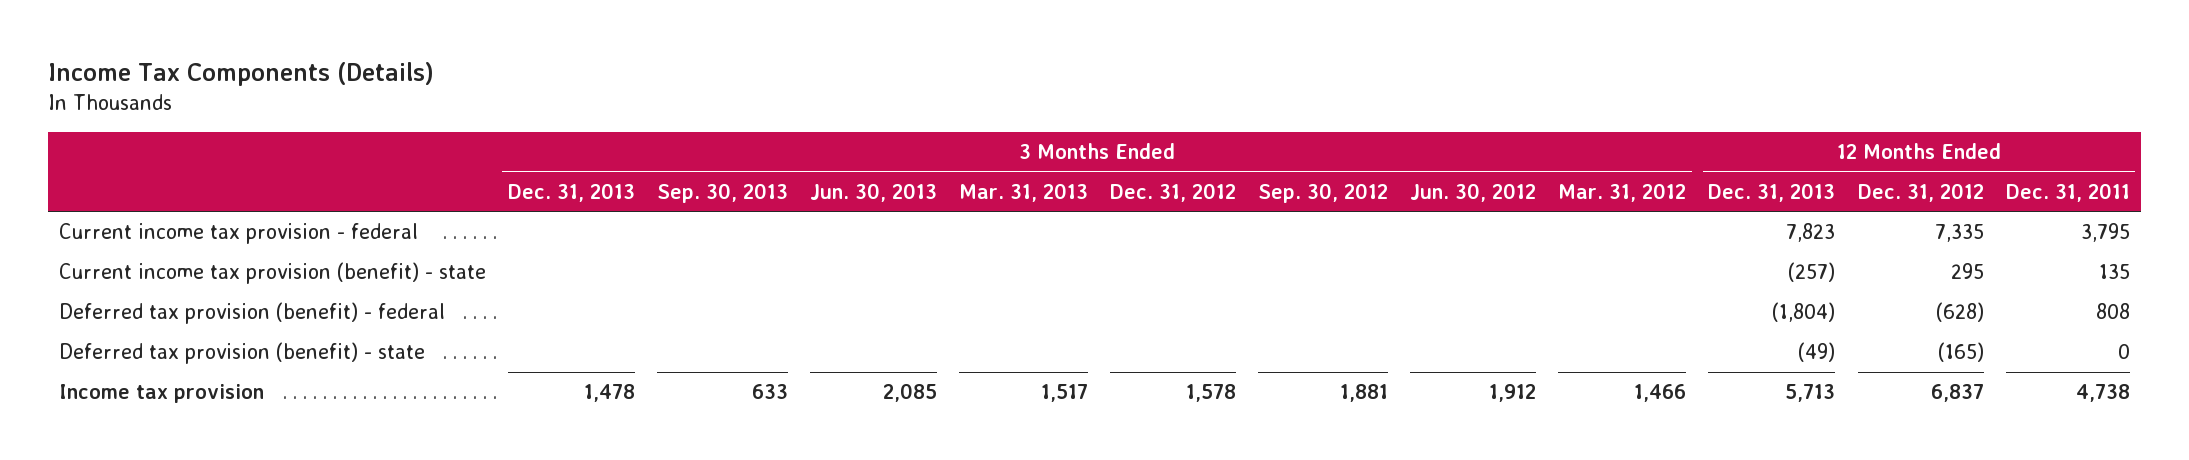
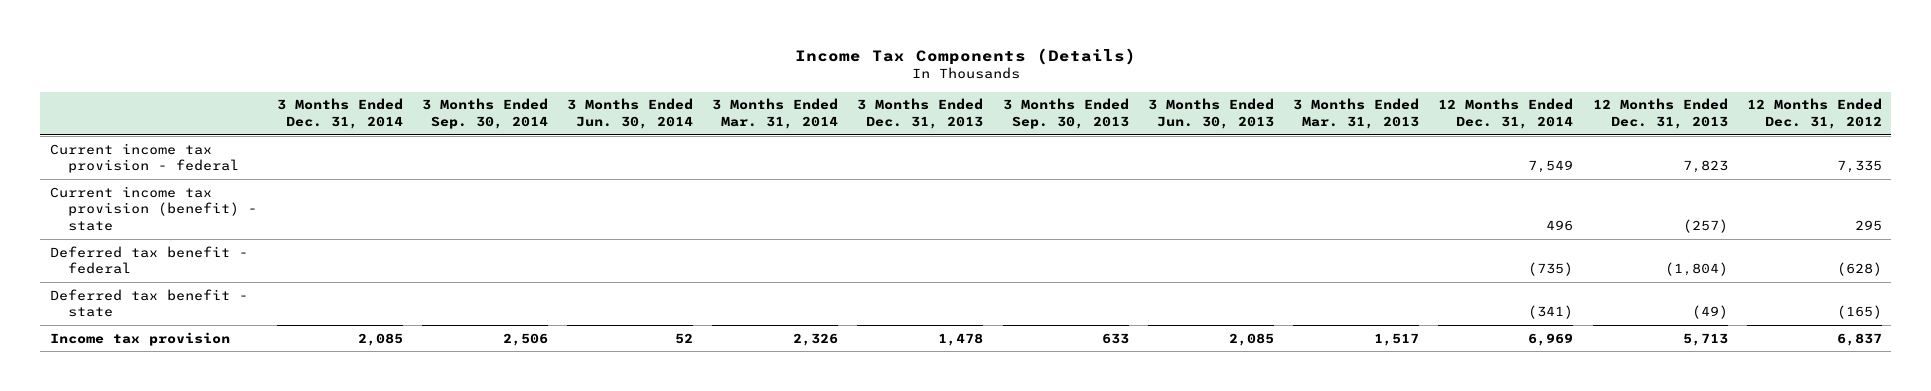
- | 3 Months Ended Dec. 31, 2013 | 3 Months Ended Sep. 30, 2013 | 3 Months Ended Jun. 30, 2013 | 3 Months Ended Mar. 31, 2013 | 3 Months Ended Dec. 31, 2012 | 3 Months Ended Sep. 30, 2012 | 3 Months Ended Jun. 30, 2012 | 3 Months Ended Mar. 31, 2012 | 12 Months Ended Dec. 31, 2013 | 12 Months Ended Dec. 31, 2012 | 12 Months Ended Dec. 31, 2011
+ | 3 Months Ended Dec. 31, 2014 | 3 Months Ended Sep. 30, 2014 | 3 Months Ended Jun. 30, 2014 | 3 Months Ended Mar. 31, 2014 | 3 Months Ended Dec. 31, 2013 | 3 Months Ended Sep. 30, 2013 | 3 Months Ended Jun. 30, 2013 | 3 Months Ended Mar. 31, 2013 | 12 Months Ended Dec. 31, 2014 | 12 Months Ended Dec. 31, 2013 | 12 Months Ended Dec. 31, 2012
- Deferred tax provision (benefit) - federal | | | | | | | | | (1,804) | (628) | 808
- Deferred tax provision (benefit) - state | | | | | | | | | (49) | (165) | 0
+ Deferred tax benefit - federal | | | | | | | | | (735) | (1,804) | (628)
+ Deferred tax benefit - state | | | | | | | | | (341) | (49) | (165)

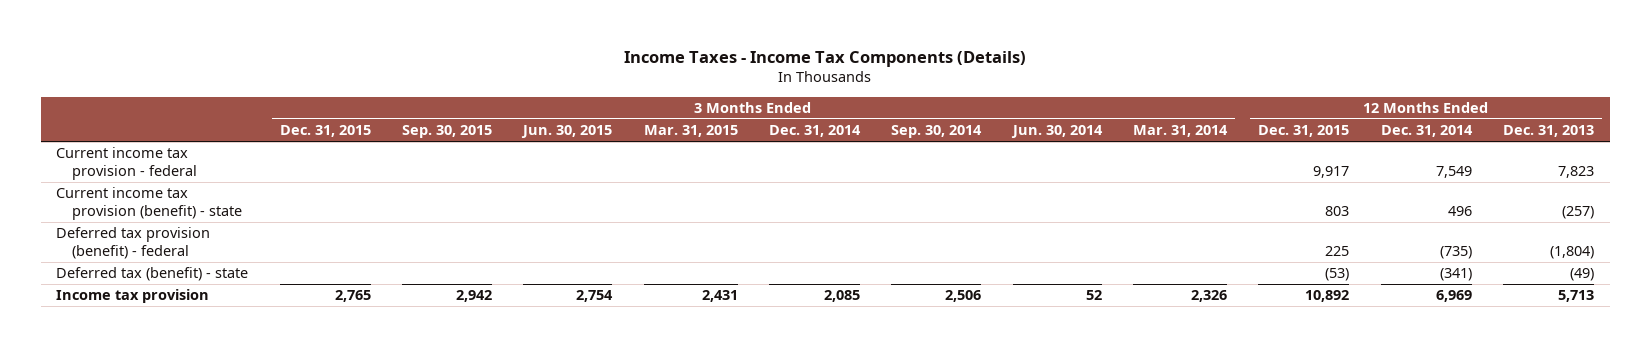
- Income Tax Components (Details)
+ Income Taxes - Income Tax Components (Details)
- | 3 Months Ended Dec. 31, 2014 | 3 Months Ended Sep. 30, 2014 | 3 Months Ended Jun. 30, 2014 | 3 Months Ended Mar. 31, 2014 | 3 Months Ended Dec. 31, 2013 | 3 Months Ended Sep. 30, 2013 | 3 Months Ended Jun. 30, 2013 | 3 Months Ended Mar. 31, 2013 | 12 Months Ended Dec. 31, 2014 | 12 Months Ended Dec. 31, 2013 | 12 Months Ended Dec. 31, 2012
+ | 3 Months Ended Dec. 31, 2015 | 3 Months Ended Sep. 30, 2015 | 3 Months Ended Jun. 30, 2015 | 3 Months Ended Mar. 31, 2015 | 3 Months Ended Dec. 31, 2014 | 3 Months Ended Sep. 30, 2014 | 3 Months Ended Jun. 30, 2014 | 3 Months Ended Mar. 31, 2014 | 12 Months Ended Dec. 31, 2015 | 12 Months Ended Dec. 31, 2014 | 12 Months Ended Dec. 31, 2013
- Deferred tax benefit - federal | | | | | | | | | (735) | (1,804) | (628)
- Deferred tax benefit - state | | | | | | | | | (341) | (49) | (165)
+ Deferred tax provision (benefit) - federal | | | | | | | | | 225 | (735) | (1,804)
+ Deferred tax (benefit) - state | | | | | | | | | (53) | (341) | (49)

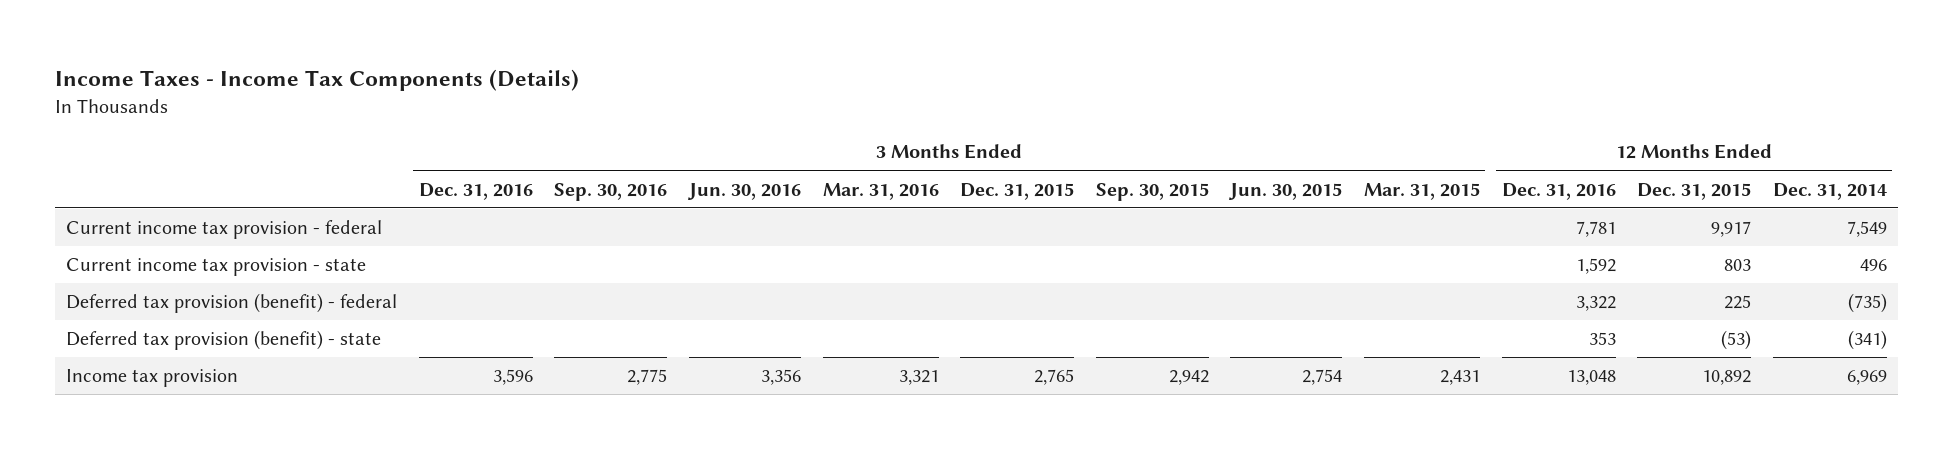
- | 3 Months Ended Dec. 31, 2015 | 3 Months Ended Sep. 30, 2015 | 3 Months Ended Jun. 30, 2015 | 3 Months Ended Mar. 31, 2015 | 3 Months Ended Dec. 31, 2014 | 3 Months Ended Sep. 30, 2014 | 3 Months Ended Jun. 30, 2014 | 3 Months Ended Mar. 31, 2014 | 12 Months Ended Dec. 31, 2015 | 12 Months Ended Dec. 31, 2014 | 12 Months Ended Dec. 31, 2013
+ | 3 Months Ended Dec. 31, 2016 | 3 Months Ended Sep. 30, 2016 | 3 Months Ended Jun. 30, 2016 | 3 Months Ended Mar. 31, 2016 | 3 Months Ended Dec. 31, 2015 | 3 Months Ended Sep. 30, 2015 | 3 Months Ended Jun. 30, 2015 | 3 Months Ended Mar. 31, 2015 | 12 Months Ended Dec. 31, 2016 | 12 Months Ended Dec. 31, 2015 | 12 Months Ended Dec. 31, 2014
- Current income tax provision (benefit) - state | | | | | | | | | 803 | 496 | (257)
+ Current income tax provision - state | | | | | | | | | 1,592 | 803 | 496
- Deferred tax (benefit) - state | | | | | | | | | (53) | (341) | (49)
+ Deferred tax provision (benefit) - state | | | | | | | | | 353 | (53) | (341)

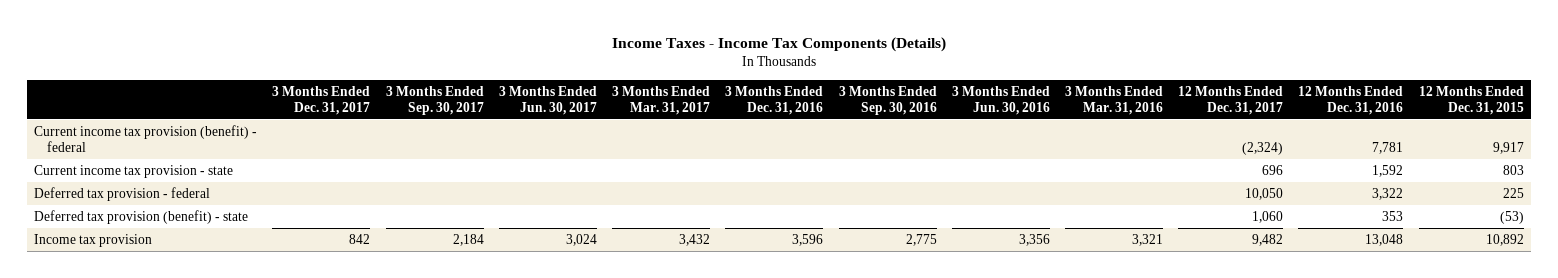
- | 3 Months Ended Dec. 31, 2016 | 3 Months Ended Sep. 30, 2016 | 3 Months Ended Jun. 30, 2016 | 3 Months Ended Mar. 31, 2016 | 3 Months Ended Dec. 31, 2015 | 3 Months Ended Sep. 30, 2015 | 3 Months Ended Jun. 30, 2015 | 3 Months Ended Mar. 31, 2015 | 12 Months Ended Dec. 31, 2016 | 12 Months Ended Dec. 31, 2015 | 12 Months Ended Dec. 31, 2014
+ | 3 Months Ended Dec. 31, 2017 | 3 Months Ended Sep. 30, 2017 | 3 Months Ended Jun. 30, 2017 | 3 Months Ended Mar. 31, 2017 | 3 Months Ended Dec. 31, 2016 | 3 Months Ended Sep. 30, 2016 | 3 Months Ended Jun. 30, 2016 | 3 Months Ended Mar. 31, 2016 | 12 Months Ended Dec. 31, 2017 | 12 Months Ended Dec. 31, 2016 | 12 Months Ended Dec. 31, 2015
- Current income tax provision - federal | | | | | | | | | 7,781 | 9,917 | 7,549
+ Current income tax provision (benefit) - federal | | | | | | | | | (2,324) | 7,781 | 9,917
- Deferred tax provision (benefit) - federal | | | | | | | | | 3,322 | 225 | (735)
+ Deferred tax provision - federal | | | | | | | | | 10,050 | 3,322 | 225

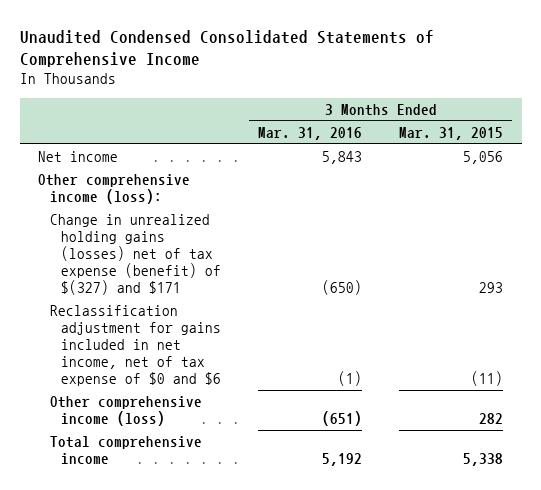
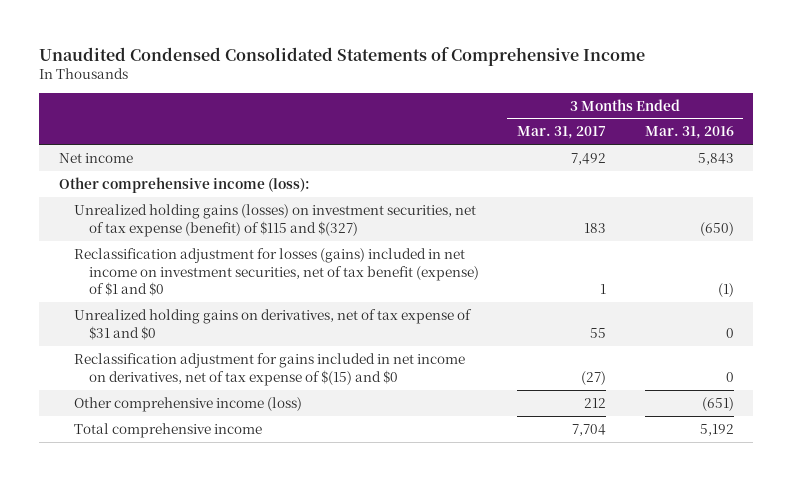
- | 3 Months Ended Mar. 31, 2016 | 3 Months Ended Mar. 31, 2015
+ | 3 Months Ended Mar. 31, 2017 | 3 Months Ended Mar. 31, 2016
- Change in unrealized holding gains (losses) net of tax expense (benefit) of $(327) and $171 | (650) | 293
- Reclassification adjustment for gains included in net income, net of tax expense of $0 and $6 | (1) | (11)
+ Unrealized holding gains (losses) on investment securities, net of tax expense (benefit) of $115 and $(327) | 183 | (650)
+ Reclassification adjustment for losses (gains) included in net income on investment securities, net of tax benefit (expense) of $1 and $0 | 1 | (1)
+ Unrealized holding gains on derivatives, net of tax expense of $31 and $0 | 55 | 0
+ Reclassification adjustment for gains included in net income on derivatives, net of tax expense of $(15) and $0 | (27) | 0

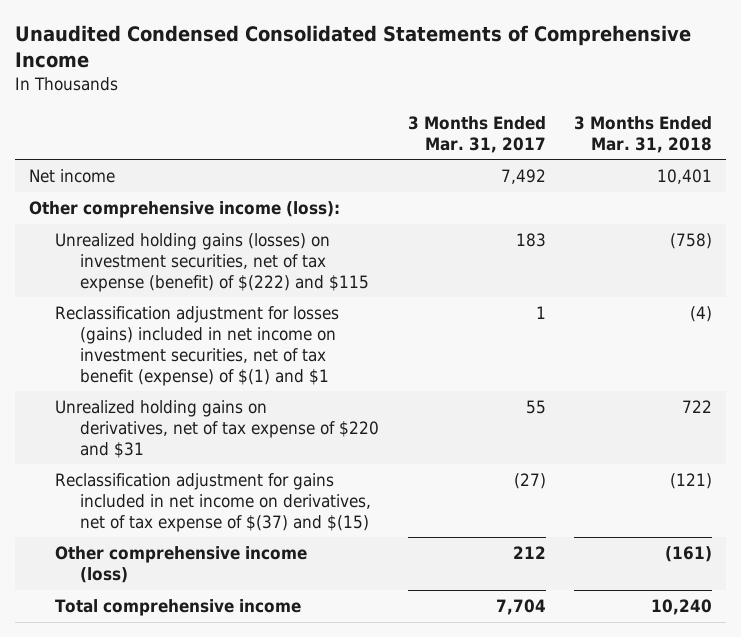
- | 3 Months Ended Mar. 31, 2017 | 3 Months Ended Mar. 31, 2016
+ | 3 Months Ended Mar. 31, 2017 | 3 Months Ended Mar. 31, 2018
- Unrealized holding gains (losses) on investment securities, net of tax expense (benefit) of $115 and $(327) | 183 | (650)
- Reclassification adjustment for losses (gains) included in net income on investment securities, net of tax benefit (expense) of $1 and $0 | 1 | (1)
- Unrealized holding gains on derivatives, net of tax expense of $31 and $0 | 55 | 0
- Reclassification adjustment for gains included in net income on derivatives, net of tax expense of $(15) and $0 | (27) | 0
+ Unrealized holding gains (losses) on investment securities, net of tax expense (benefit) of $(222) and $115 | 183 | (758)
+ Reclassification adjustment for losses (gains) included in net income on investment securities, net of tax benefit (expense) of $(1) and $1 | 1 | (4)
+ Unrealized holding gains on derivatives, net of tax expense of $220 and $31 | 55 | 722
+ Reclassification adjustment for gains included in net income on derivatives, net of tax expense of $(37) and $(15) | (27) | (121)

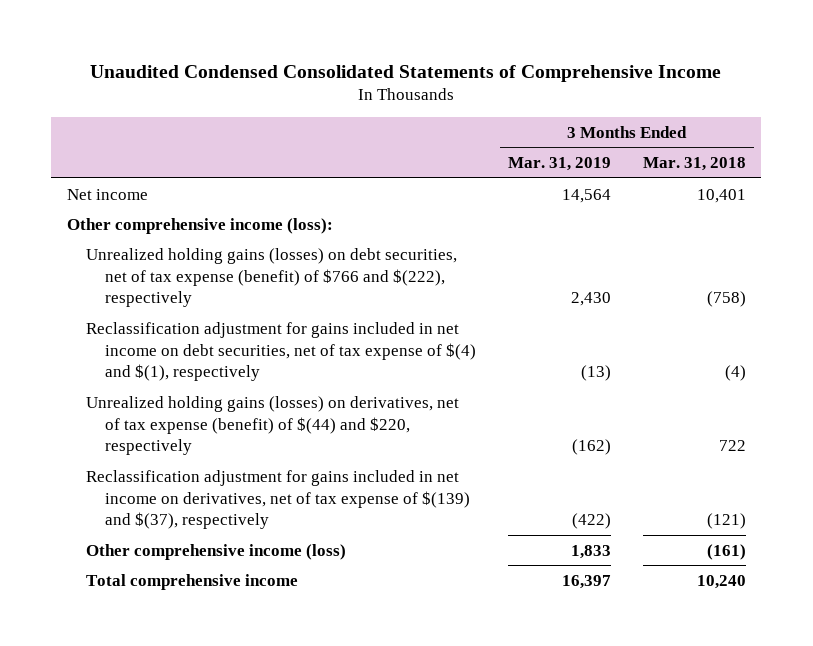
- | 3 Months Ended Mar. 31, 2017 | 3 Months Ended Mar. 31, 2018
+ | 3 Months Ended Mar. 31, 2019 | 3 Months Ended Mar. 31, 2018
- Unrealized holding gains (losses) on investment securities, net of tax expense (benefit) of $(222) and $115 | 183 | (758)
- Reclassification adjustment for losses (gains) included in net income on investment securities, net of tax benefit (expense) of $(1) and $1 | 1 | (4)
- Unrealized holding gains on derivatives, net of tax expense of $220 and $31 | 55 | 722
- Reclassification adjustment for gains included in net income on derivatives, net of tax expense of $(37) and $(15) | (27) | (121)
+ Unrealized holding gains (losses) on debt securities, net of tax expense (benefit) of $766 and $(222), respectively | 2,430 | (758)
+ Reclassification adjustment for gains included in net income on debt securities, net of tax expense of $(4) and $(1), respectively | (13) | (4)
+ Unrealized holding gains (losses) on derivatives, net of tax expense (benefit) of $(44) and $220, respectively | (162) | 722
+ Reclassification adjustment for gains included in net income on derivatives, net of tax expense of $(139) and $(37), respectively | (422) | (121)

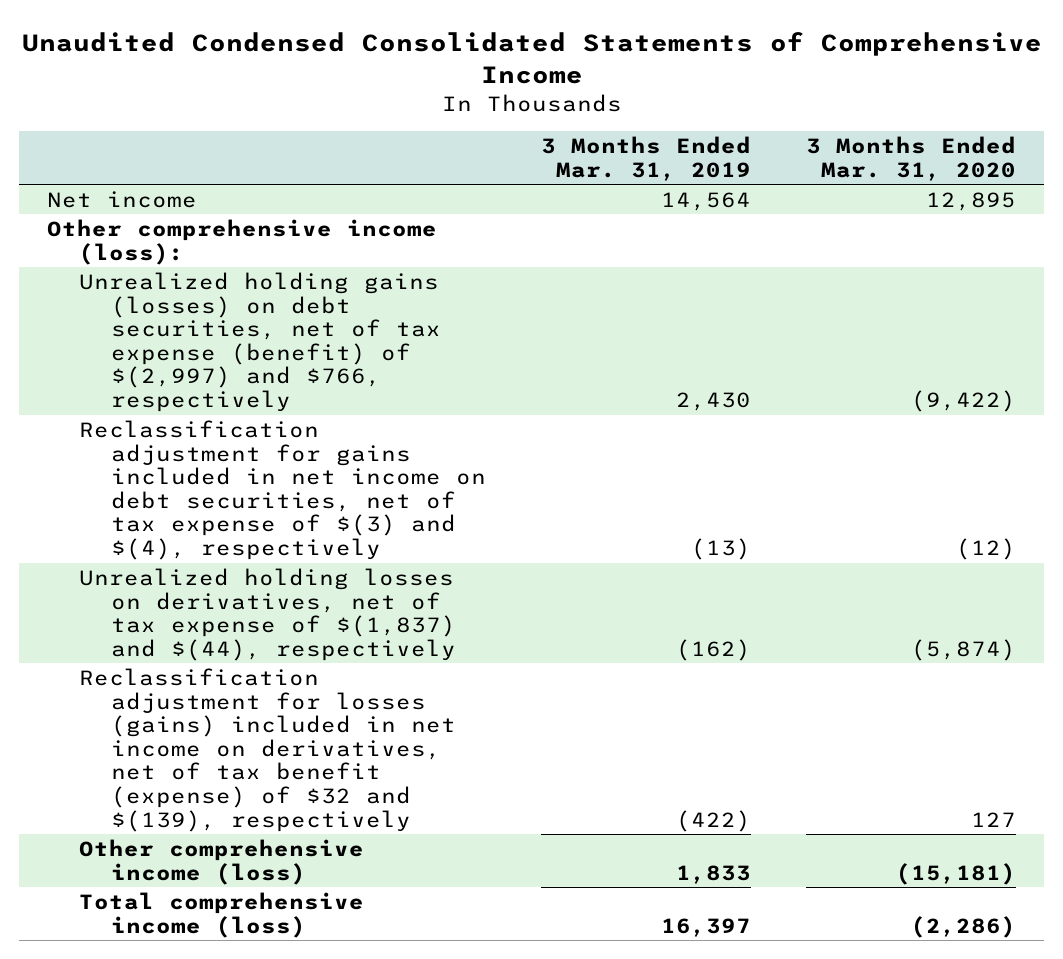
- | 3 Months Ended Mar. 31, 2019 | 3 Months Ended Mar. 31, 2018
+ | 3 Months Ended Mar. 31, 2019 | 3 Months Ended Mar. 31, 2020
- Unrealized holding gains (losses) on debt securities, net of tax expense (benefit) of $766 and $(222), respectively | 2,430 | (758)
- Reclassification adjustment for gains included in net income on debt securities, net of tax expense of $(4) and $(1), respectively | (13) | (4)
- Unrealized holding gains (losses) on derivatives, net of tax expense (benefit) of $(44) and $220, respectively | (162) | 722
- Reclassification adjustment for gains included in net income on derivatives, net of tax expense of $(139) and $(37), respectively | (422) | (121)
+ Unrealized holding gains (losses) on debt securities, net of tax expense (benefit) of $(2,997) and $766, respectively | 2,430 | (9,422)
+ Reclassification adjustment for gains included in net income on debt securities, net of tax expense of $(3) and $(4), respectively | (13) | (12)
+ Unrealized holding losses on derivatives, net of tax expense of $(1,837) and $(44), respectively | (162) | (5,874)
+ Reclassification adjustment for losses (gains) included in net income on derivatives, net of tax benefit (expense) of $32 and $(139), respectively | (422) | 127
- Total comprehensive income | 16,397 | 10,240
+ Total comprehensive income (loss) | 16,397 | (2,286)

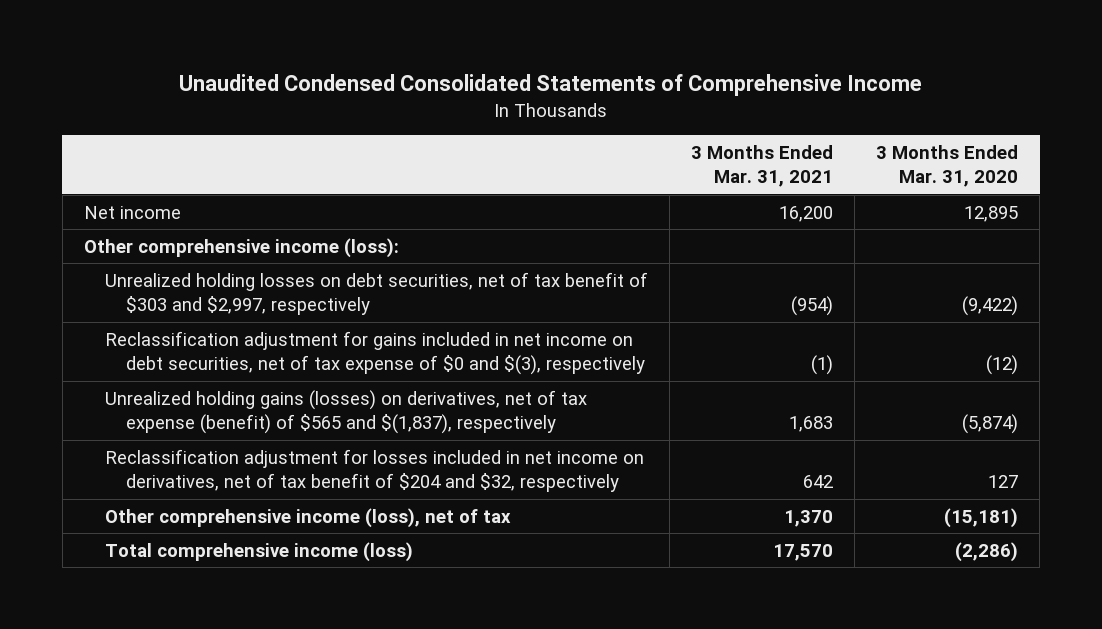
- | 3 Months Ended Mar. 31, 2019 | 3 Months Ended Mar. 31, 2020
+ | 3 Months Ended Mar. 31, 2021 | 3 Months Ended Mar. 31, 2020
- Unrealized holding gains (losses) on debt securities, net of tax expense (benefit) of $(2,997) and $766, respectively | 2,430 | (9,422)
- Reclassification adjustment for gains included in net income on debt securities, net of tax expense of $(3) and $(4), respectively | (13) | (12)
- Unrealized holding losses on derivatives, net of tax expense of $(1,837) and $(44), respectively | (162) | (5,874)
- Reclassification adjustment for losses (gains) included in net income on derivatives, net of tax benefit (expense) of $32 and $(139), respectively | (422) | 127
- Other comprehensive income (loss) | 1,833 | (15,181)
+ Unrealized holding losses on debt securities, net of tax benefit of $303 and $2,997, respectively | (954) | (9,422)
+ Reclassification adjustment for gains included in net income on debt securities, net of tax expense of $0 and $(3), respectively | (1) | (12)
+ Unrealized holding gains (losses) on derivatives, net of tax expense (benefit) of $565 and $(1,837), respectively | 1,683 | (5,874)
+ Reclassification adjustment for losses included in net income on derivatives, net of tax benefit of $204 and $32, respectively | 642 | 127
+ Other comprehensive income (loss), net of tax | 1,370 | (15,181)

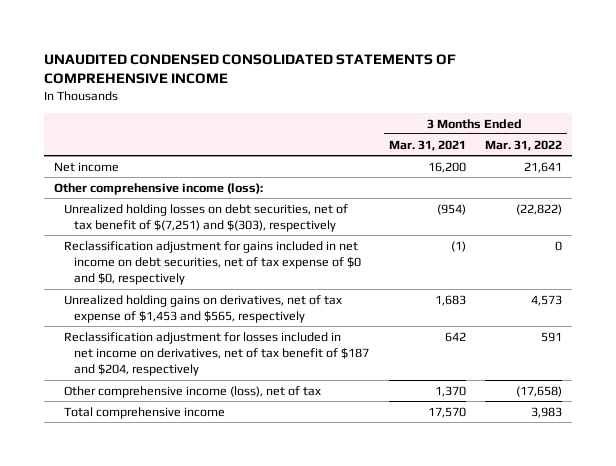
- Unaudited Condensed Consolidated Statements of Comprehensive Income
+ UNAUDITED CONDENSED CONSOLIDATED STATEMENTS OF COMPREHENSIVE INCOME
- | 3 Months Ended Mar. 31, 2021 | 3 Months Ended Mar. 31, 2020
+ | 3 Months Ended Mar. 31, 2021 | 3 Months Ended Mar. 31, 2022
- Unrealized holding losses on debt securities, net of tax benefit of $303 and $2,997, respectively | (954) | (9,422)
- Reclassification adjustment for gains included in net income on debt securities, net of tax expense of $0 and $(3), respectively | (1) | (12)
- Unrealized holding gains (losses) on derivatives, net of tax expense (benefit) of $565 and $(1,837), respectively | 1,683 | (5,874)
- Reclassification adjustment for losses included in net income on derivatives, net of tax benefit of $204 and $32, respectively | 642 | 127
+ Unrealized holding losses on debt securities, net of tax benefit of $(7,251) and $(303), respectively | (954) | (22,822)
+ Reclassification adjustment for gains included in net income on debt securities, net of tax expense of $0 and $0, respectively | (1) | 0
+ Unrealized holding gains on derivatives, net of tax expense of $1,453 and $565, respectively | 1,683 | 4,573
+ Reclassification adjustment for losses included in net income on derivatives, net of tax benefit of $187 and $204, respectively | 642 | 591
- Total comprehensive income (loss) | 17,570 | (2,286)
+ Total comprehensive income | 17,570 | 3,983

